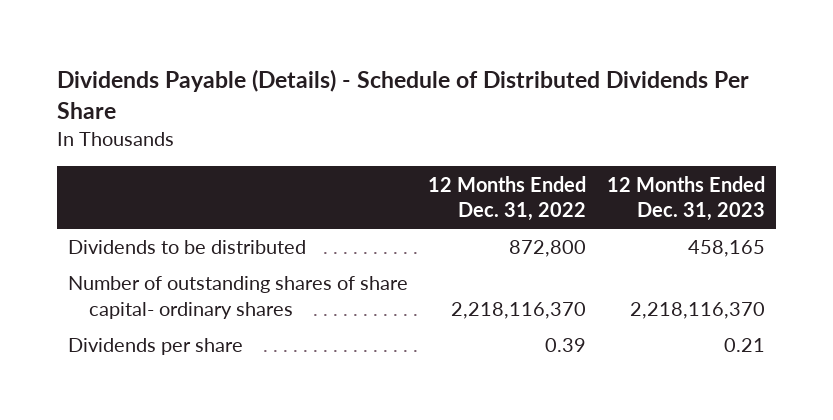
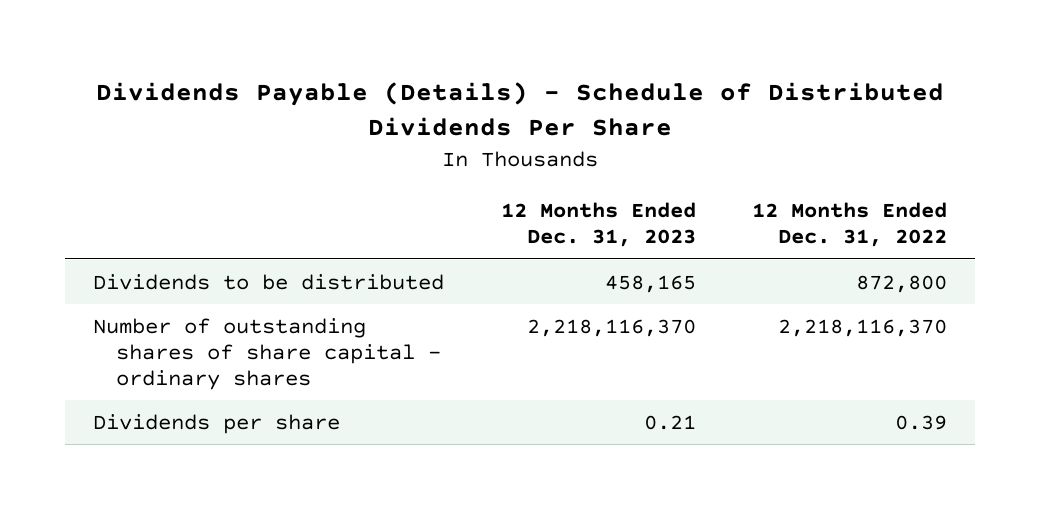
- | 12 Months Ended Dec. 31, 2022 | 12 Months Ended Dec. 31, 2023
+ | 12 Months Ended Dec. 31, 2023 | 12 Months Ended Dec. 31, 2022
- Number of outstanding shares of share capital- ordinary shares | 2,218,116,370 | 2,218,116,370
+ Number of outstanding shares of share capital - ordinary shares | 2,218,116,370 | 2,218,116,370

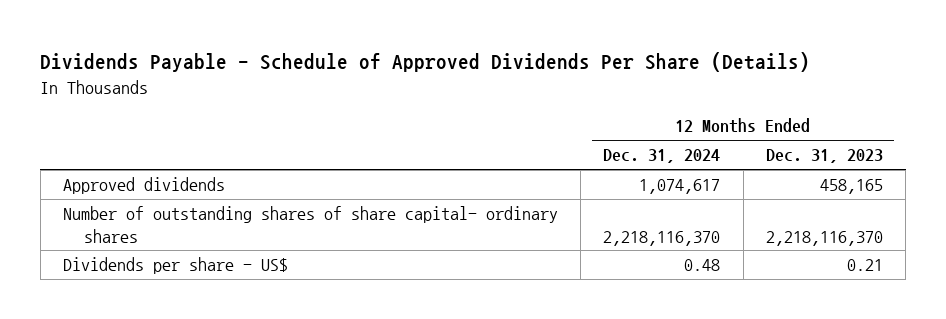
- Dividends Payable (Details) - Schedule of Distributed Dividends Per Share
+ Dividends Payable - Schedule of Approved Dividends Per Share (Details)
- | 12 Months Ended Dec. 31, 2023 | 12 Months Ended Dec. 31, 2022
+ | 12 Months Ended Dec. 31, 2024 | 12 Months Ended Dec. 31, 2023
- Dividends to be distributed | 458,165 | 872,800
- Number of outstanding shares of share capital - ordinary shares | 2,218,116,370 | 2,218,116,370
- Dividends per share | 0.21 | 0.39
+ Approved dividends | 1,074,617 | 458,165
+ Number of outstanding shares of share capital- ordinary shares | 2,218,116,370 | 2,218,116,370
+ Dividends per share - US$ | 0.48 | 0.21

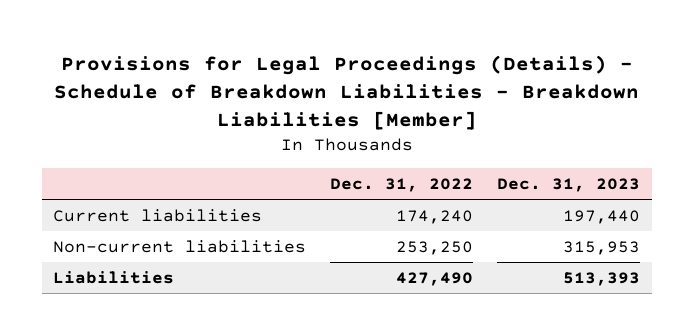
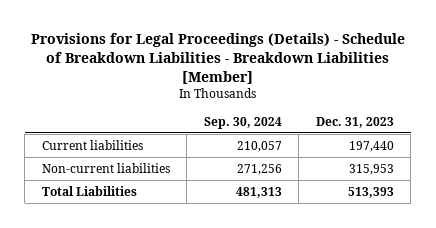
- | Dec. 31, 2022 | Dec. 31, 2023
+ | Sep. 30, 2024 | Dec. 31, 2023
- Liabilities | 427,490 | 513,393
+ Total Liabilities | 481,313 | 513,393

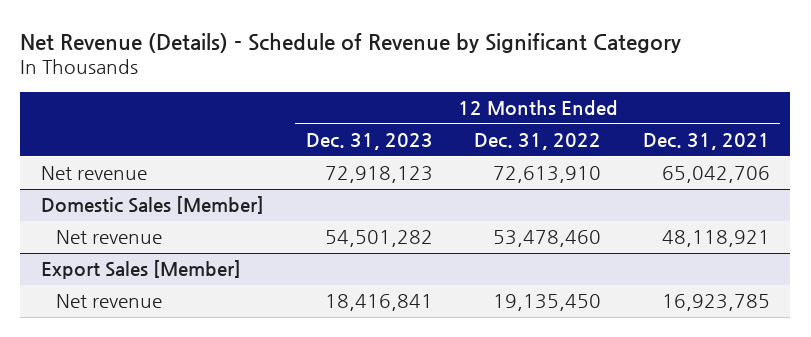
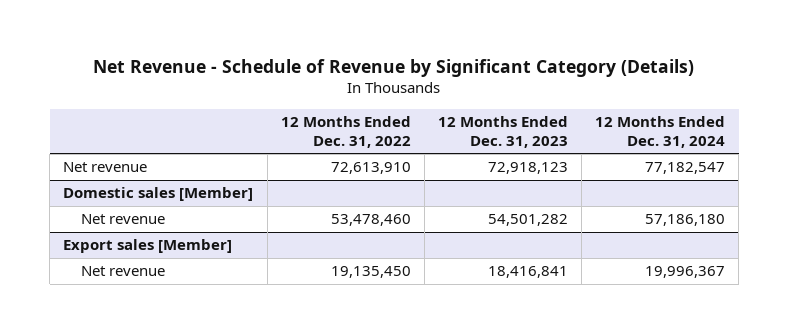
- Net Revenue (Details) - Schedule of Revenue by Significant Category
+ Net Revenue - Schedule of Revenue by Significant Category (Details)
- | 12 Months Ended Dec. 31, 2023 | 12 Months Ended Dec. 31, 2022 | 12 Months Ended Dec. 31, 2021
+ | 12 Months Ended Dec. 31, 2022 | 12 Months Ended Dec. 31, 2023 | 12 Months Ended Dec. 31, 2024
- Domestic Sales [Member]
+ Domestic sales [Member]
- Export Sales [Member]
+ Export sales [Member]

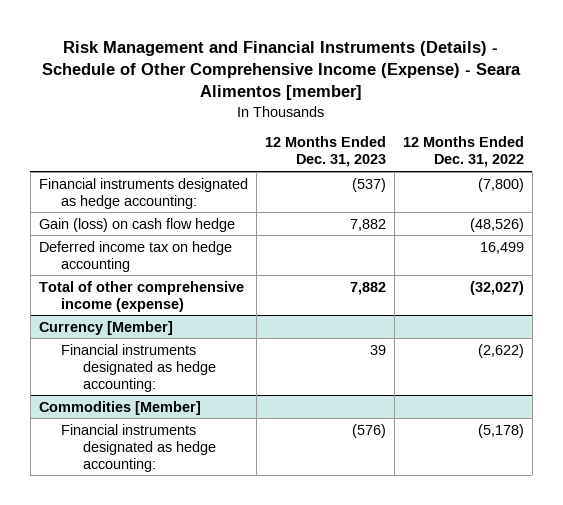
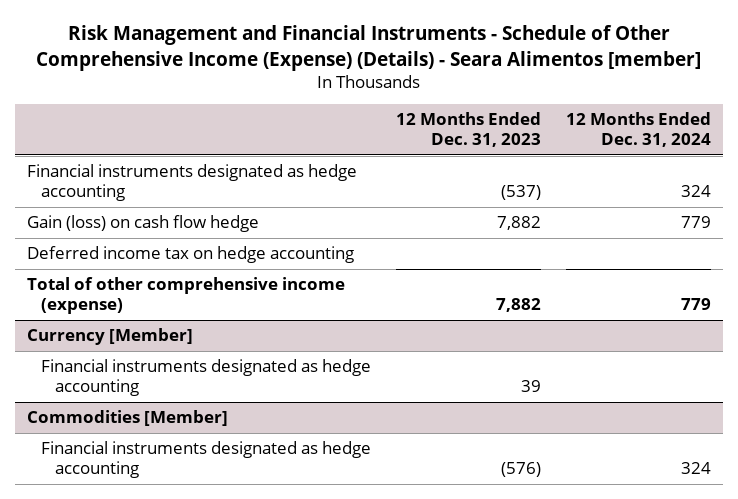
- Risk Management and Financial Instruments (Details) - Schedule of Other Comprehensive Income (Expense) - Seara Alimentos [member]
+ Risk Management and Financial Instruments - Schedule of Other Comprehensive Income (Expense) (Details) - Seara Alimentos [member]
- | 12 Months Ended Dec. 31, 2023 | 12 Months Ended Dec. 31, 2022
+ | 12 Months Ended Dec. 31, 2023 | 12 Months Ended Dec. 31, 2024
- Financial instruments designated as hedge accounting: | (537) | (7,800)
+ Financial instruments designated as hedge accounting | (537) | 324
@ Currency [Member]
- Financial instruments designated as hedge accounting: | 39 | (2,622)
+ Financial instruments designated as hedge accounting | 39 |
@ Commodities [Member]
- Financial instruments designated as hedge accounting: | (576) | (5,178)
+ Financial instruments designated as hedge accounting | (576) | 324

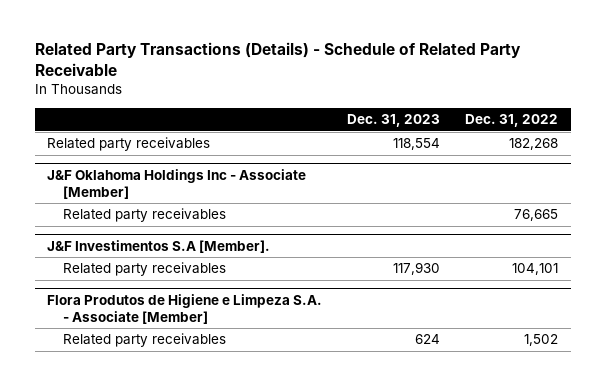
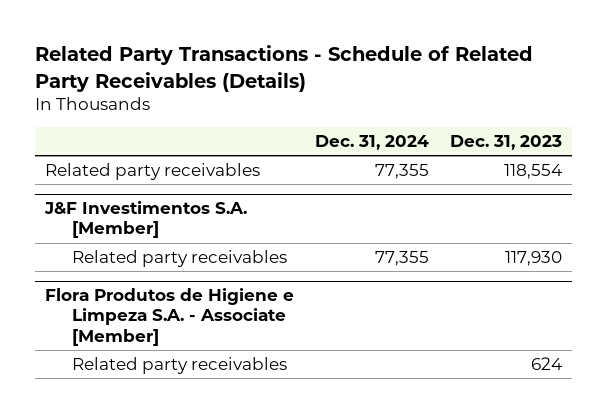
- Related Party Transactions (Details) - Schedule of Related Party Receivable
+ Related Party Transactions - Schedule of Related Party Receivables (Details)
- | Dec. 31, 2023 | Dec. 31, 2022
+ | Dec. 31, 2024 | Dec. 31, 2023
- J&F Oklahoma Holdings Inc - Associate [Member]
- Related party receivables | | 76,665
- J&F Investimentos S.A [Member].
+ J&F Investimentos S.A. [Member]

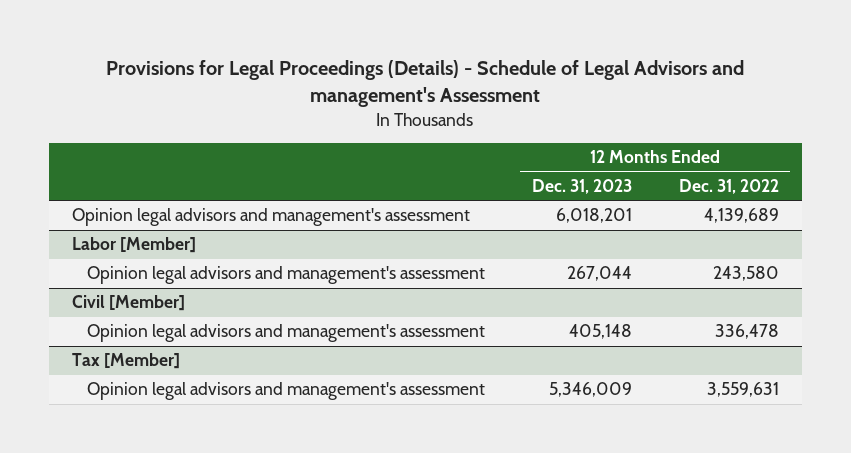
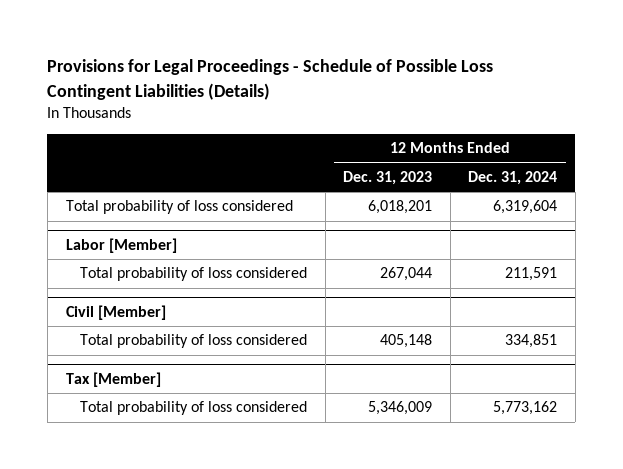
- Provisions for Legal Proceedings (Details) - Schedule of Legal Advisors and management's Assessment
+ Provisions for Legal Proceedings - Schedule of Possible Loss Contingent Liabilities (Details)
- | 12 Months Ended Dec. 31, 2023 | 12 Months Ended Dec. 31, 2022
+ | 12 Months Ended Dec. 31, 2023 | 12 Months Ended Dec. 31, 2024
- Opinion legal advisors and management's assessment | 6,018,201 | 4,139,689
+ Total probability of loss considered | 6,018,201 | 6,319,604
@ Labor [Member]
- Opinion legal advisors and management's assessment | 267,044 | 243,580
+ Total probability of loss considered | 267,044 | 211,591
@ Civil [Member]
- Opinion legal advisors and management's assessment | 405,148 | 336,478
+ Total probability of loss considered | 405,148 | 334,851
@ Tax [Member]
- Opinion legal advisors and management's assessment | 5,346,009 | 3,559,631
+ Total probability of loss considered | 5,346,009 | 5,773,162

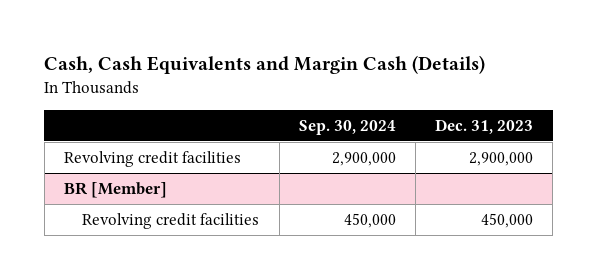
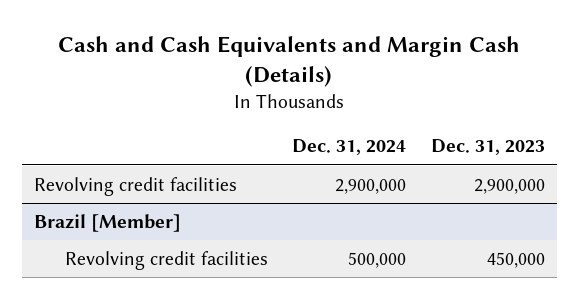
- Cash, Cash Equivalents and Margin Cash (Details)
+ Cash and Cash Equivalents and Margin Cash (Details)
- | Sep. 30, 2024 | Dec. 31, 2023
+ | Dec. 31, 2024 | Dec. 31, 2023
- BR [Member]
+ Brazil [Member]

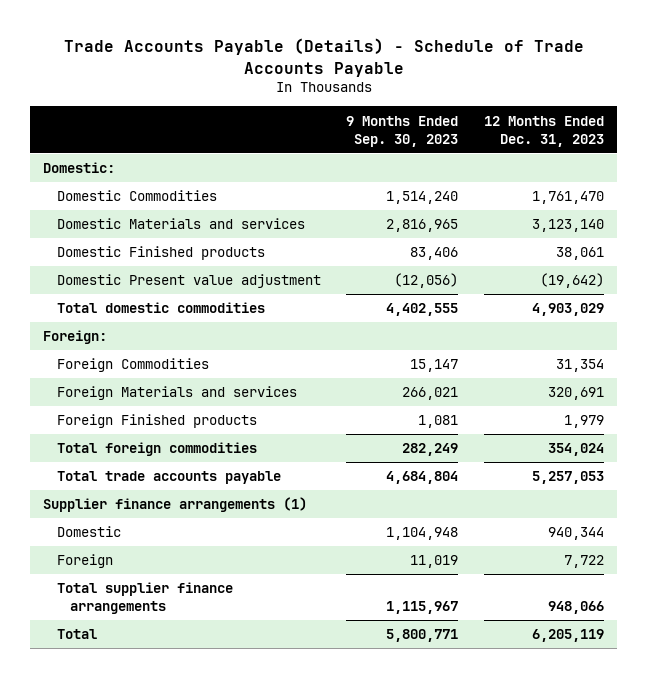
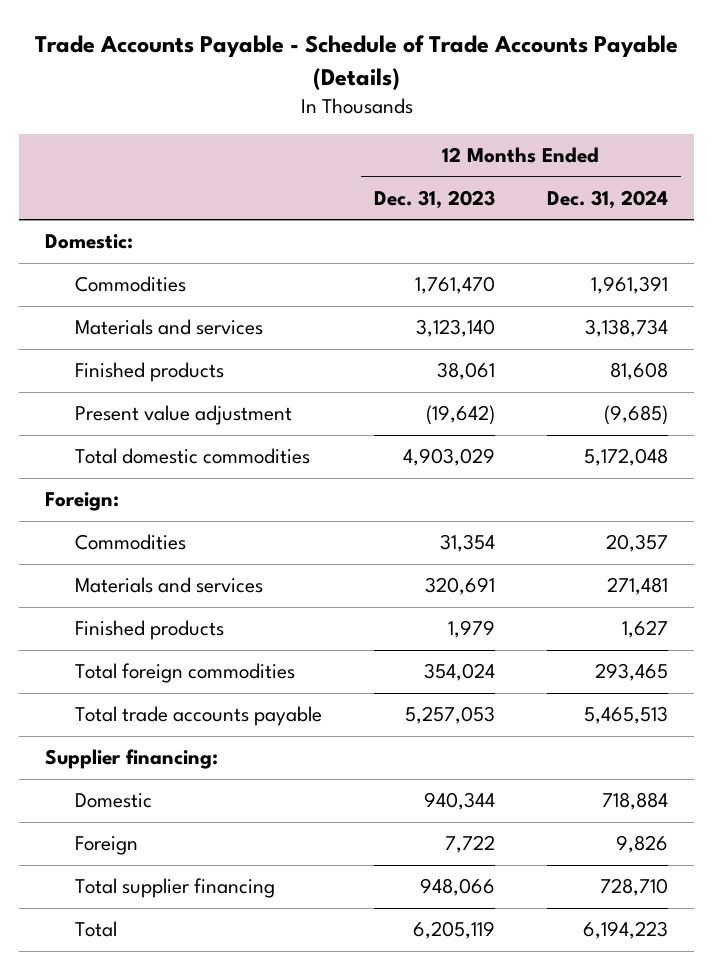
- Trade Accounts Payable (Details) - Schedule of Trade Accounts Payable
+ Trade Accounts Payable - Schedule of Trade Accounts Payable (Details)
- | 9 Months Ended Sep. 30, 2023 | 12 Months Ended Dec. 31, 2023
+ | 12 Months Ended Dec. 31, 2023 | 12 Months Ended Dec. 31, 2024
- Domestic Commodities | 1,514,240 | 1,761,470
- Domestic Materials and services | 2,816,965 | 3,123,140
- Domestic Finished products | 83,406 | 38,061
- Domestic Present value adjustment | (12,056) | (19,642)
+ Commodities | 1,761,470 | 1,961,391
+ Materials and services | 3,123,140 | 3,138,734
+ Finished products | 38,061 | 81,608
+ Present value adjustment | (19,642) | (9,685)
- Foreign Commodities | 15,147 | 31,354
- Foreign Materials and services | 266,021 | 320,691
- Foreign Finished products | 1,081 | 1,979
+ Commodities | 31,354 | 20,357
+ Materials and services | 320,691 | 271,481
+ Finished products | 1,979 | 1,627
- Supplier finance arrangements (1)
+ Supplier financing:
- Total supplier finance arrangements | 1,115,967 | 948,066
+ Total supplier financing | 948,066 | 728,710

